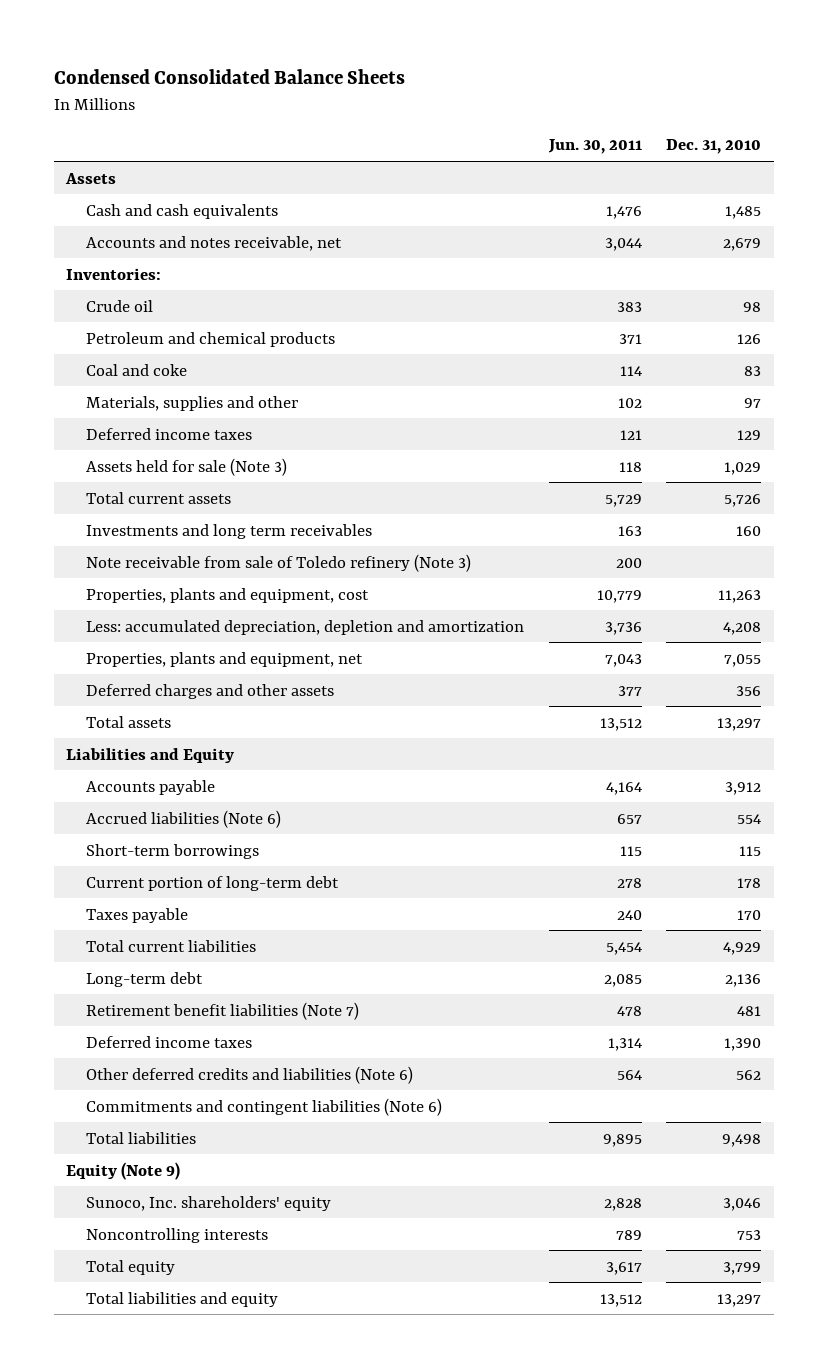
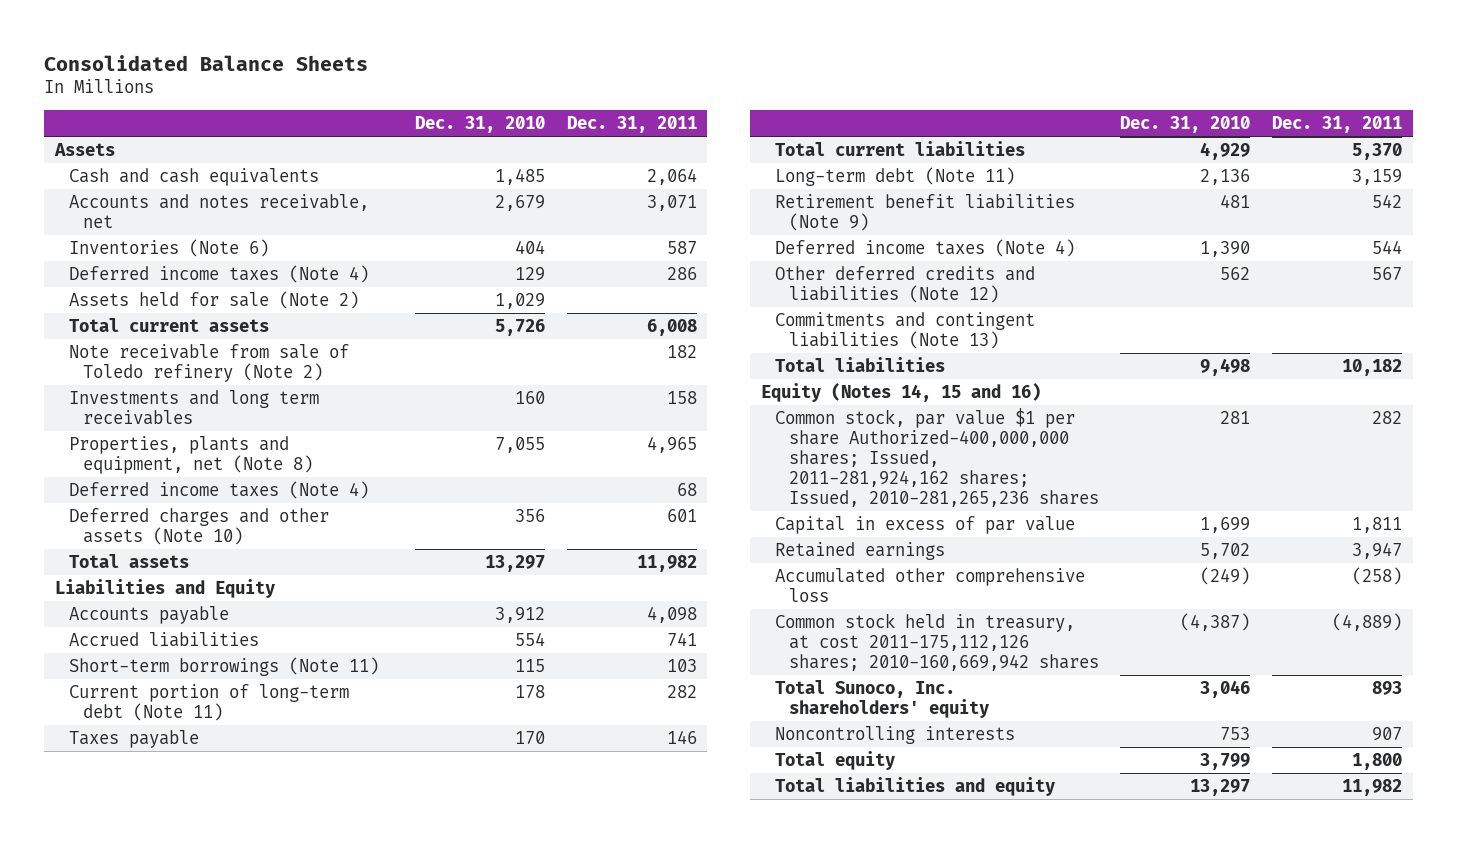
- Condensed Consolidated Balance Sheets
+ Consolidated Balance Sheets
- | Jun. 30, 2011 | Dec. 31, 2010
+ | Dec. 31, 2010 | Dec. 31, 2011
- Inventories:
- Crude oil | 383 | 98
- Petroleum and chemical products | 371 | 126
- Coal and coke | 114 | 83
- Materials, supplies and other | 102 | 97
- Deferred income taxes | 121 | 129
- Assets held for sale (Note 3) | 118 | 1,029
+ Inventories (Note 6) | 404 | 587
+ Deferred income taxes (Note 4) | 129 | 286
+ Assets held for sale (Note 2) | 1,029 |
+ Note receivable from sale of Toledo refinery (Note 2) | | 182
- Note receivable from sale of Toledo refinery (Note 3) | 200 |
- Properties, plants and equipment, cost | 10,779 | 11,263
- Less: accumulated depreciation, depletion and amortization | 3,736 | 4,208
- Properties, plants and equipment, net | 7,043 | 7,055
- Deferred charges and other assets | 377 | 356
+ Properties, plants and equipment, net (Note 8) | 7,055 | 4,965
+ Deferred income taxes (Note 4) | | 68
+ Deferred charges and other assets (Note 10) | 356 | 601
- Accrued liabilities (Note 6) | 657 | 554
- Short-term borrowings | 115 | 115
- Current portion of long-term debt | 278 | 178
+ Accrued liabilities | 554 | 741
+ Short-term borrowings (Note 11) | 115 | 103
+ Current portion of long-term debt (Note 11) | 178 | 282
- Long-term debt | 2,085 | 2,136
- Retirement benefit liabilities (Note 7) | 478 | 481
- Deferred income taxes | 1,314 | 1,390
- Other deferred credits and liabilities (Note 6) | 564 | 562
- Commitments and contingent liabilities (Note 6)
+ Long-term debt (Note 11) | 2,136 | 3,159
+ Retirement benefit liabilities (Note 9) | 481 | 542
+ Deferred income taxes (Note 4) | 1,390 | 544
+ Other deferred credits and liabilities (Note 12) | 562 | 567
+ Commitments and contingent liabilities (Note 13)
- Equity (Note 9)
- Sunoco, Inc. shareholders' equity | 2,828 | 3,046
+ Equity (Notes 14, 15 and 16)
+ Common stock, par value $1 per share Authorized-400,000,000 shares; Issued, 2011-281,924,162 shares; Issued, 2010-281,265,236 shares | 281 | 282
+ Capital in excess of par value | 1,699 | 1,811
+ Retained earnings | 5,702 | 3,947
+ Accumulated other comprehensive loss | (249) | (258)
+ Common stock held in treasury, at cost 2011-175,112,126 shares; 2010-160,669,942 shares | (4,387) | (4,889)
+ Total Sunoco, Inc. shareholders' equity | 3,046 | 893

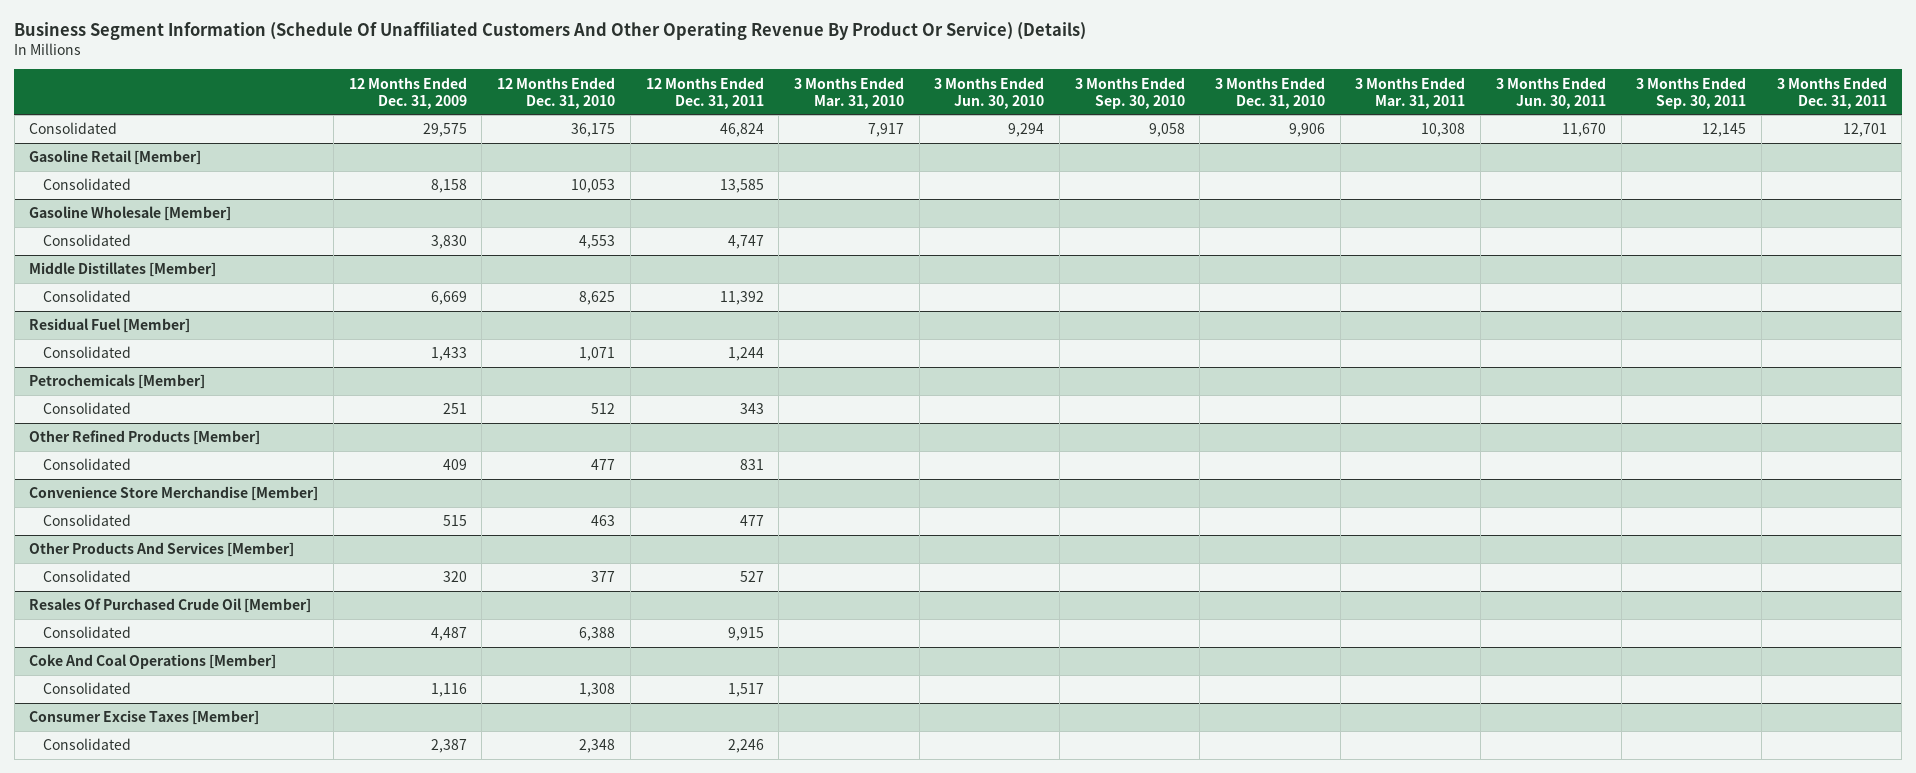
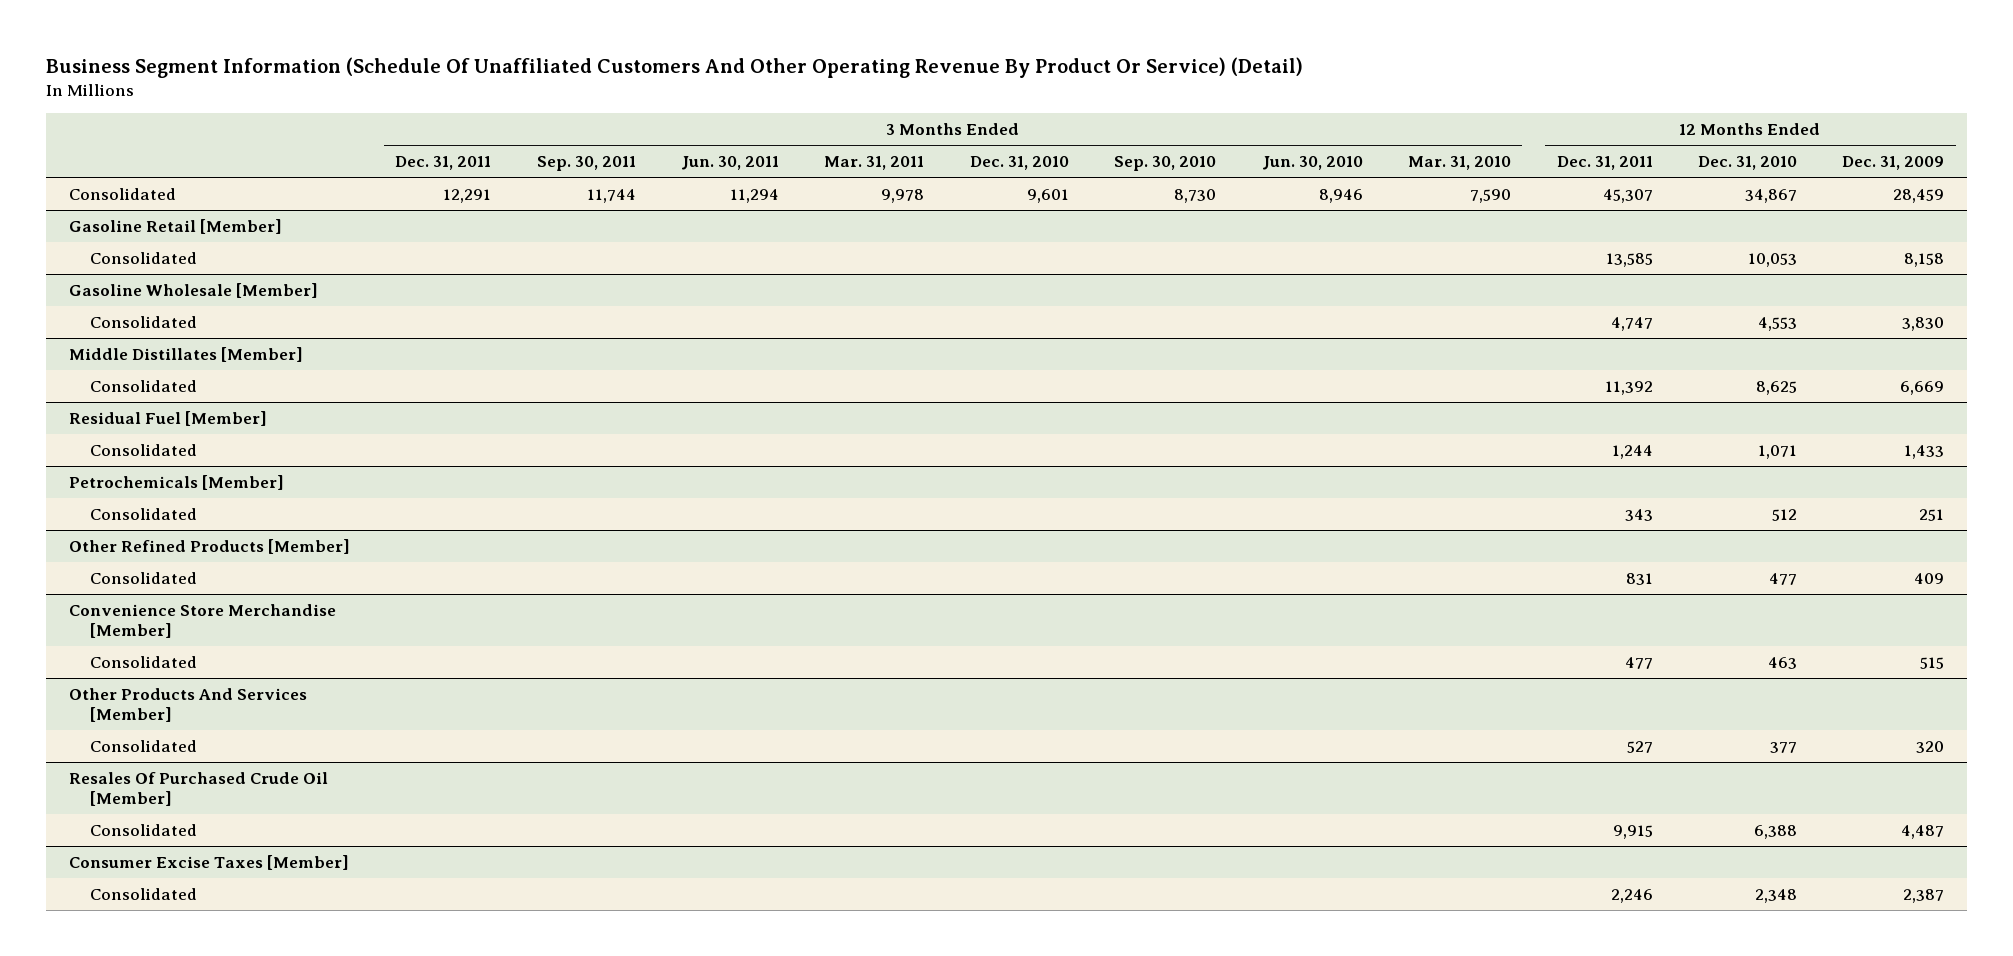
- Business Segment Information (Schedule Of Unaffiliated Customers And Other Operating Revenue By Product Or Service) (Details)
+ Business Segment Information (Schedule Of Unaffiliated Customers And Other Operating Revenue By Product Or Service) (Detail)
- | 12 Months Ended Dec. 31, 2009 | 12 Months Ended Dec. 31, 2010 | 12 Months Ended Dec. 31, 2011 | 3 Months Ended Mar. 31, 2010 | 3 Months Ended Jun. 30, 2010 | 3 Months Ended Sep. 30, 2010 | 3 Months Ended Dec. 31, 2010 | 3 Months Ended Mar. 31, 2011 | 3 Months Ended Jun. 30, 2011 | 3 Months Ended Sep. 30, 2011 | 3 Months Ended Dec. 31, 2011
+ | 3 Months Ended Dec. 31, 2011 | 3 Months Ended Sep. 30, 2011 | 3 Months Ended Jun. 30, 2011 | 3 Months Ended Mar. 31, 2011 | 3 Months Ended Dec. 31, 2010 | 3 Months Ended Sep. 30, 2010 | 3 Months Ended Jun. 30, 2010 | 3 Months Ended Mar. 31, 2010 | 12 Months Ended Dec. 31, 2011 | 12 Months Ended Dec. 31, 2010 | 12 Months Ended Dec. 31, 2009
- Consolidated | 29,575 | 36,175 | 46,824 | 7,917 | 9,294 | 9,058 | 9,906 | 10,308 | 11,670 | 12,145 | 12,701
+ Consolidated | 12,291 | 11,744 | 11,294 | 9,978 | 9,601 | 8,730 | 8,946 | 7,590 | 45,307 | 34,867 | 28,459
- Coke And Coal Operations [Member]
- Consolidated | 1,116 | 1,308 | 1,517 | | | | | | | |

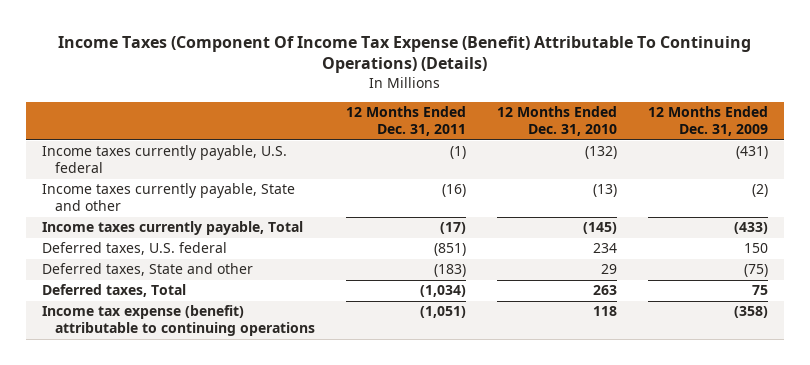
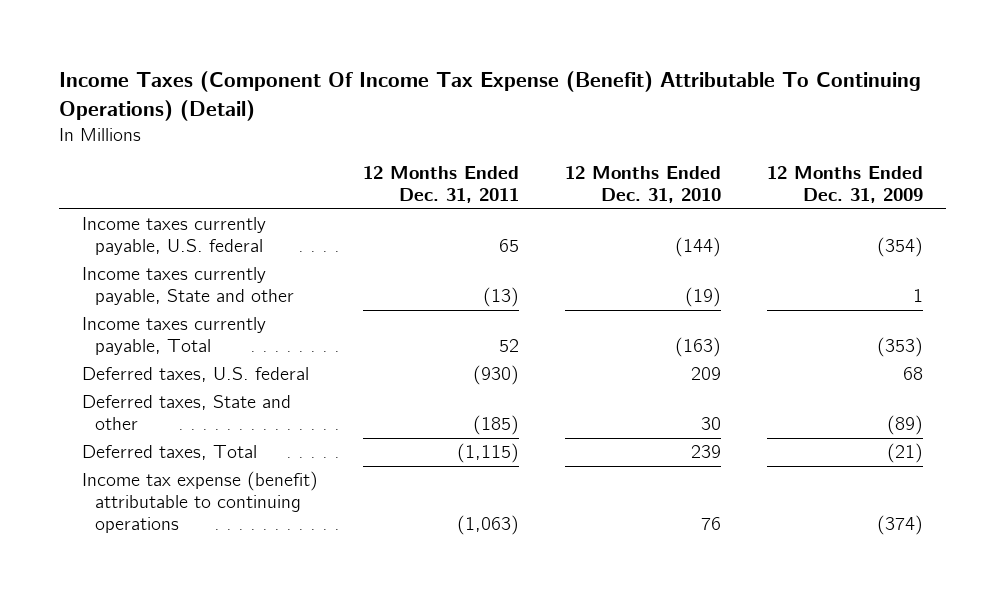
- Income Taxes (Component Of Income Tax Expense (Benefit) Attributable To Continuing Operations) (Details)
+ Income Taxes (Component Of Income Tax Expense (Benefit) Attributable To Continuing Operations) (Detail)
- Income taxes currently payable, U.S. federal | (1) | (132) | (431)
- Income taxes currently payable, State and other | (16) | (13) | (2)
- Income taxes currently payable, Total | (17) | (145) | (433)
- Deferred taxes, U.S. federal | (851) | 234 | 150
- Deferred taxes, State and other | (183) | 29 | (75)
- Deferred taxes, Total | (1,034) | 263 | 75
- Income tax expense (benefit) attributable to continuing operations | (1,051) | 118 | (358)
+ Income taxes currently payable, U.S. federal | 65 | (144) | (354)
+ Income taxes currently payable, State and other | (13) | (19) | 1
+ Income taxes currently payable, Total | 52 | (163) | (353)
+ Deferred taxes, U.S. federal | (930) | 209 | 68
+ Deferred taxes, State and other | (185) | 30 | (89)
+ Deferred taxes, Total | (1,115) | 239 | (21)
+ Income tax expense (benefit) attributable to continuing operations | (1,063) | 76 | (374)

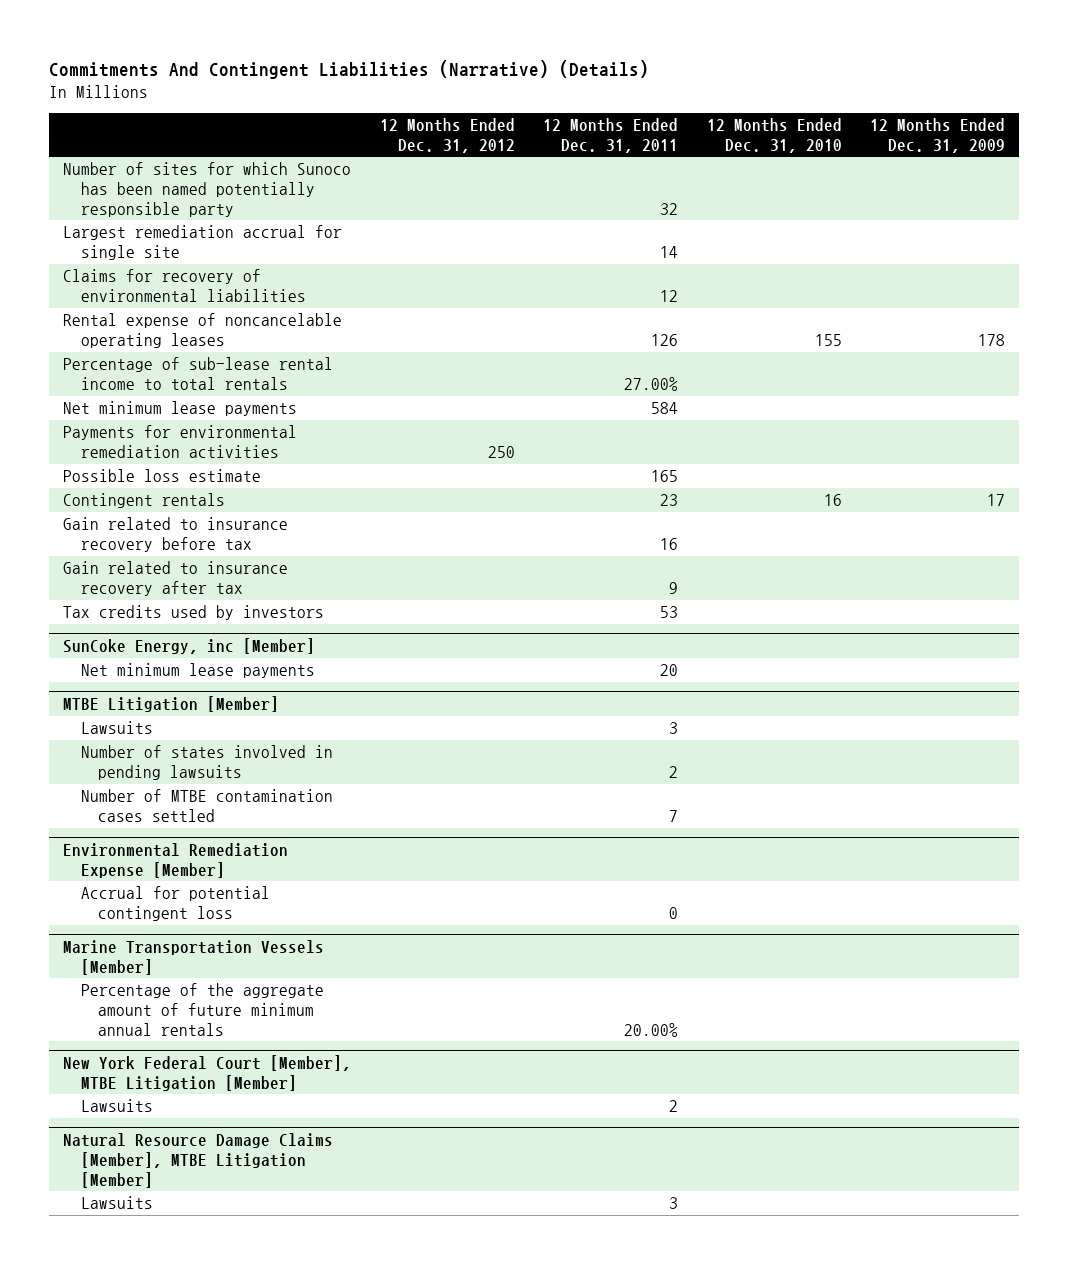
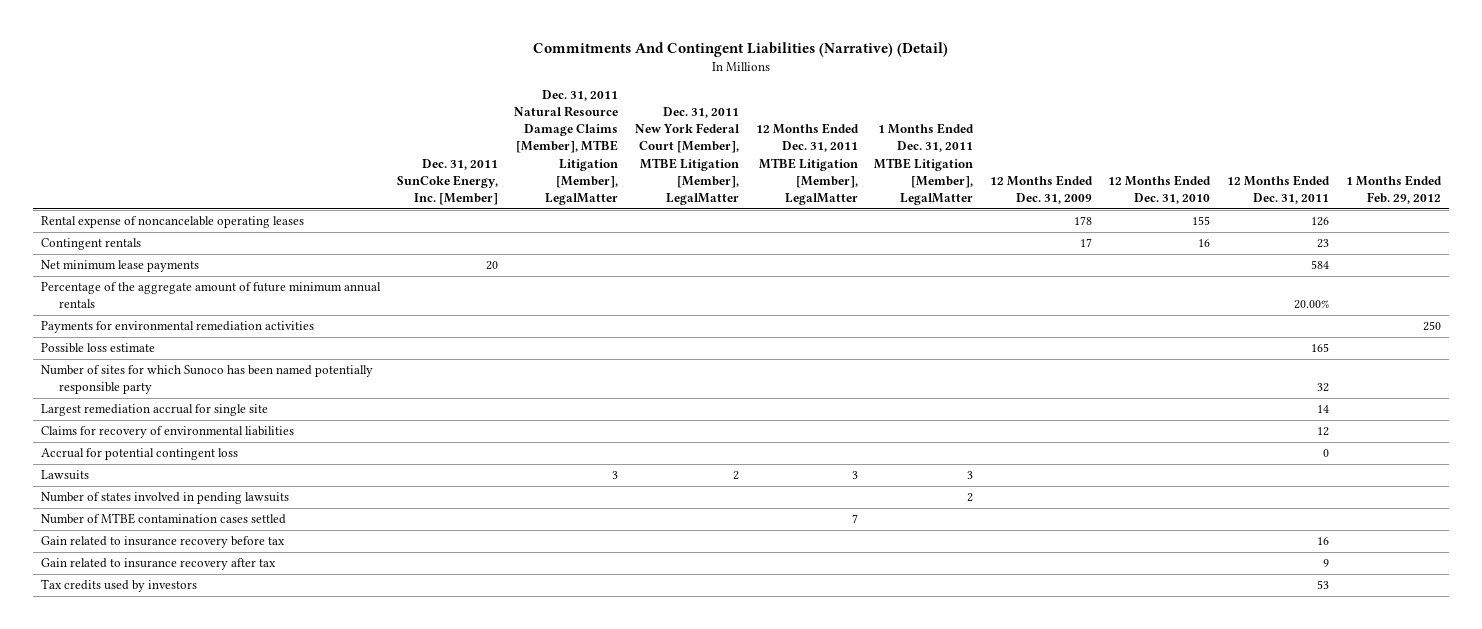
- Commitments And Contingent Liabilities (Narrative) (Details)
+ Commitments And Contingent Liabilities (Narrative) (Detail)
- | 12 Months Ended Dec. 31, 2012 | 12 Months Ended Dec. 31, 2011 | 12 Months Ended Dec. 31, 2010 | 12 Months Ended Dec. 31, 2009
+ | Dec. 31, 2011 SunCoke Energy, Inc. [Member] | Dec. 31, 2011 Natural Resource Damage Claims [Member], MTBE Litigation [Member], LegalMatter | Dec. 31, 2011 New York Federal Court [Member], MTBE Litigation [Member], LegalMatter | 12 Months Ended Dec. 31, 2011 MTBE Litigation [Member], LegalMatter | 1 Months Ended Dec. 31, 2011 MTBE Litigation [Member], LegalMatter | 12 Months Ended Dec. 31, 2009 | 12 Months Ended Dec. 31, 2010 | 12 Months Ended Dec. 31, 2011 | 1 Months Ended Feb. 29, 2012
- Percentage of sub-lease rental income to total rentals | | 27.00% | |
moved up: Contingent rentals | | | | | | 17 | 16 | 23 |
+ Percentage of the aggregate amount of future minimum annual rentals | | | | | | | | 20.00% |
moved down: Number of sites for which Sunoco has been named potentially responsible party | | | | | | | | 32 |
moved down: Largest remediation accrual for single site | | | | | | | | 14 |
moved down: Claims for recovery of environmental liabilities | | | | | | | | 12 |
+ Accrual for potential contingent loss | | | | | | | | 0 |
+ Lawsuits | | 3 | 2 | 3 | 3 | | | |
+ Number of states involved in pending lawsuits | | | | | 2 | | | |
+ Number of MTBE contamination cases settled | | | | 7 | | | | |
- SunCoke Energy, inc [Member]
- Net minimum lease payments | | 20 | |
- MTBE Litigation [Member]
- Lawsuits | | 3 | |
- Number of states involved in pending lawsuits | | 2 | |
- Number of MTBE contamination cases settled | | 7 | |
- Environmental Remediation Expense [Member]
- Accrual for potential contingent loss | | 0 | |
- Marine Transportation Vessels [Member]
- Percentage of the aggregate amount of future minimum annual rentals | | 20.00% | |
- New York Federal Court [Member], MTBE Litigation [Member]
- Lawsuits | | 2 | |
- Natural Resource Damage Claims [Member], MTBE Litigation [Member]
- Lawsuits | | 3 | |

